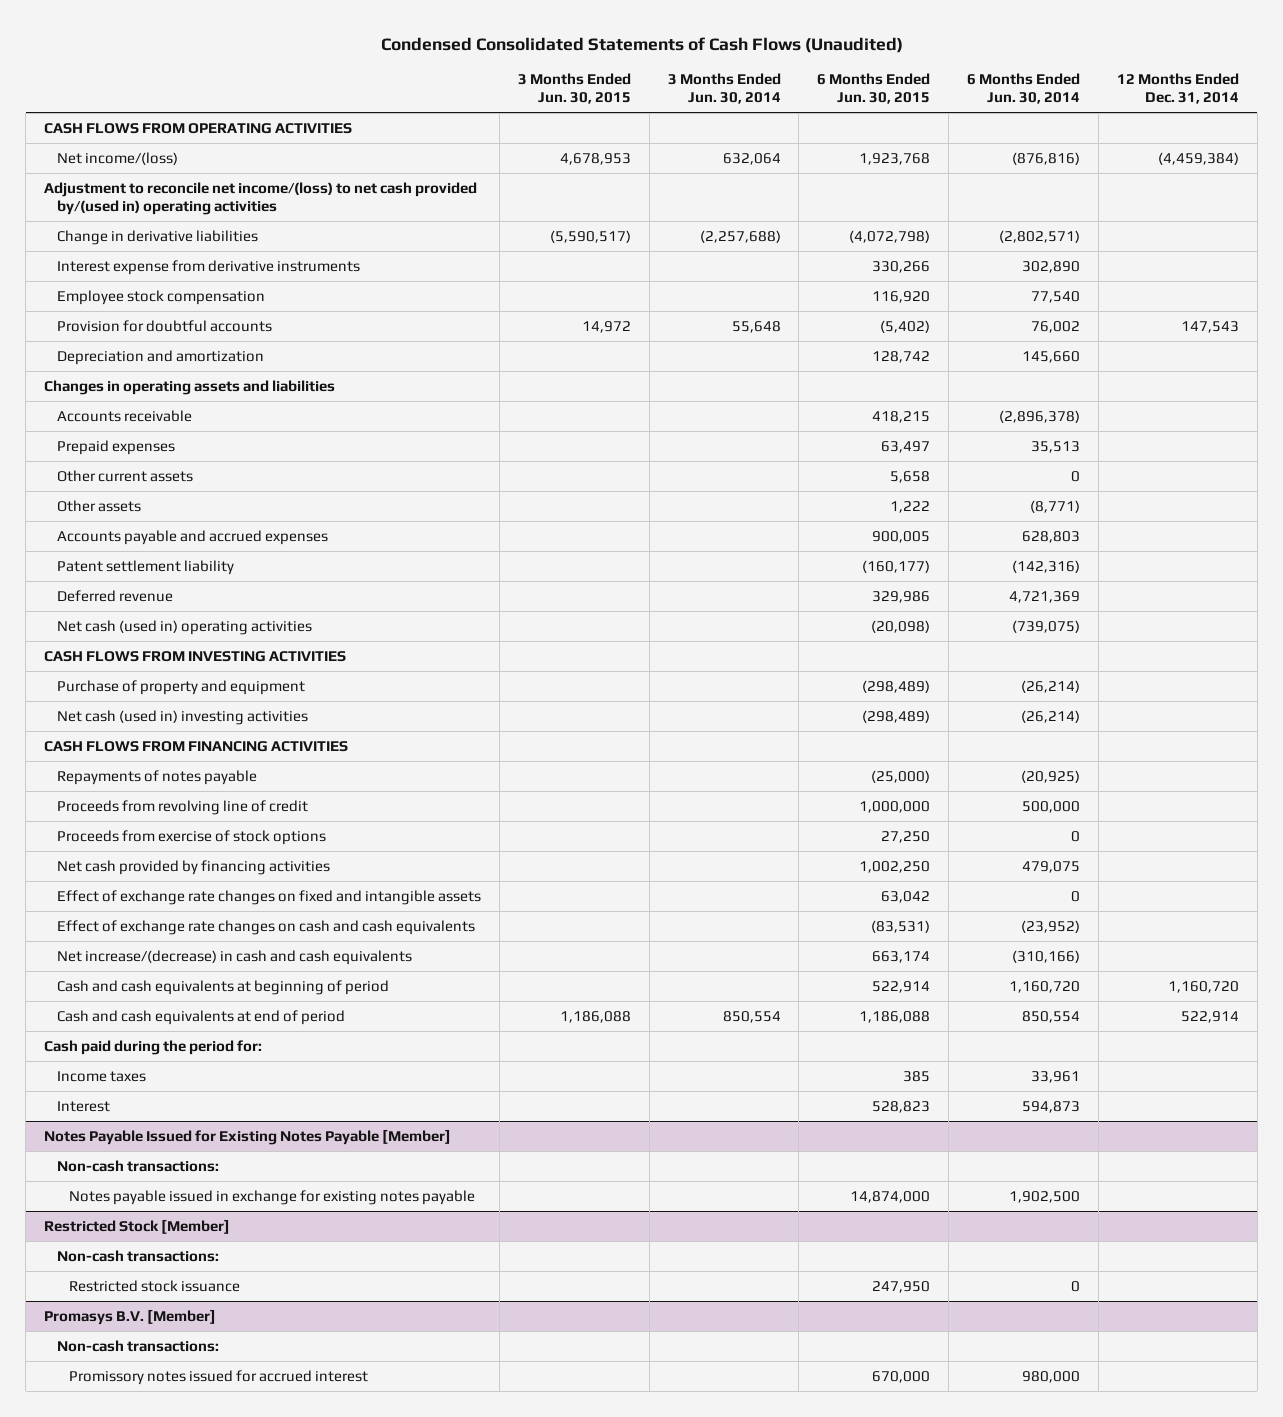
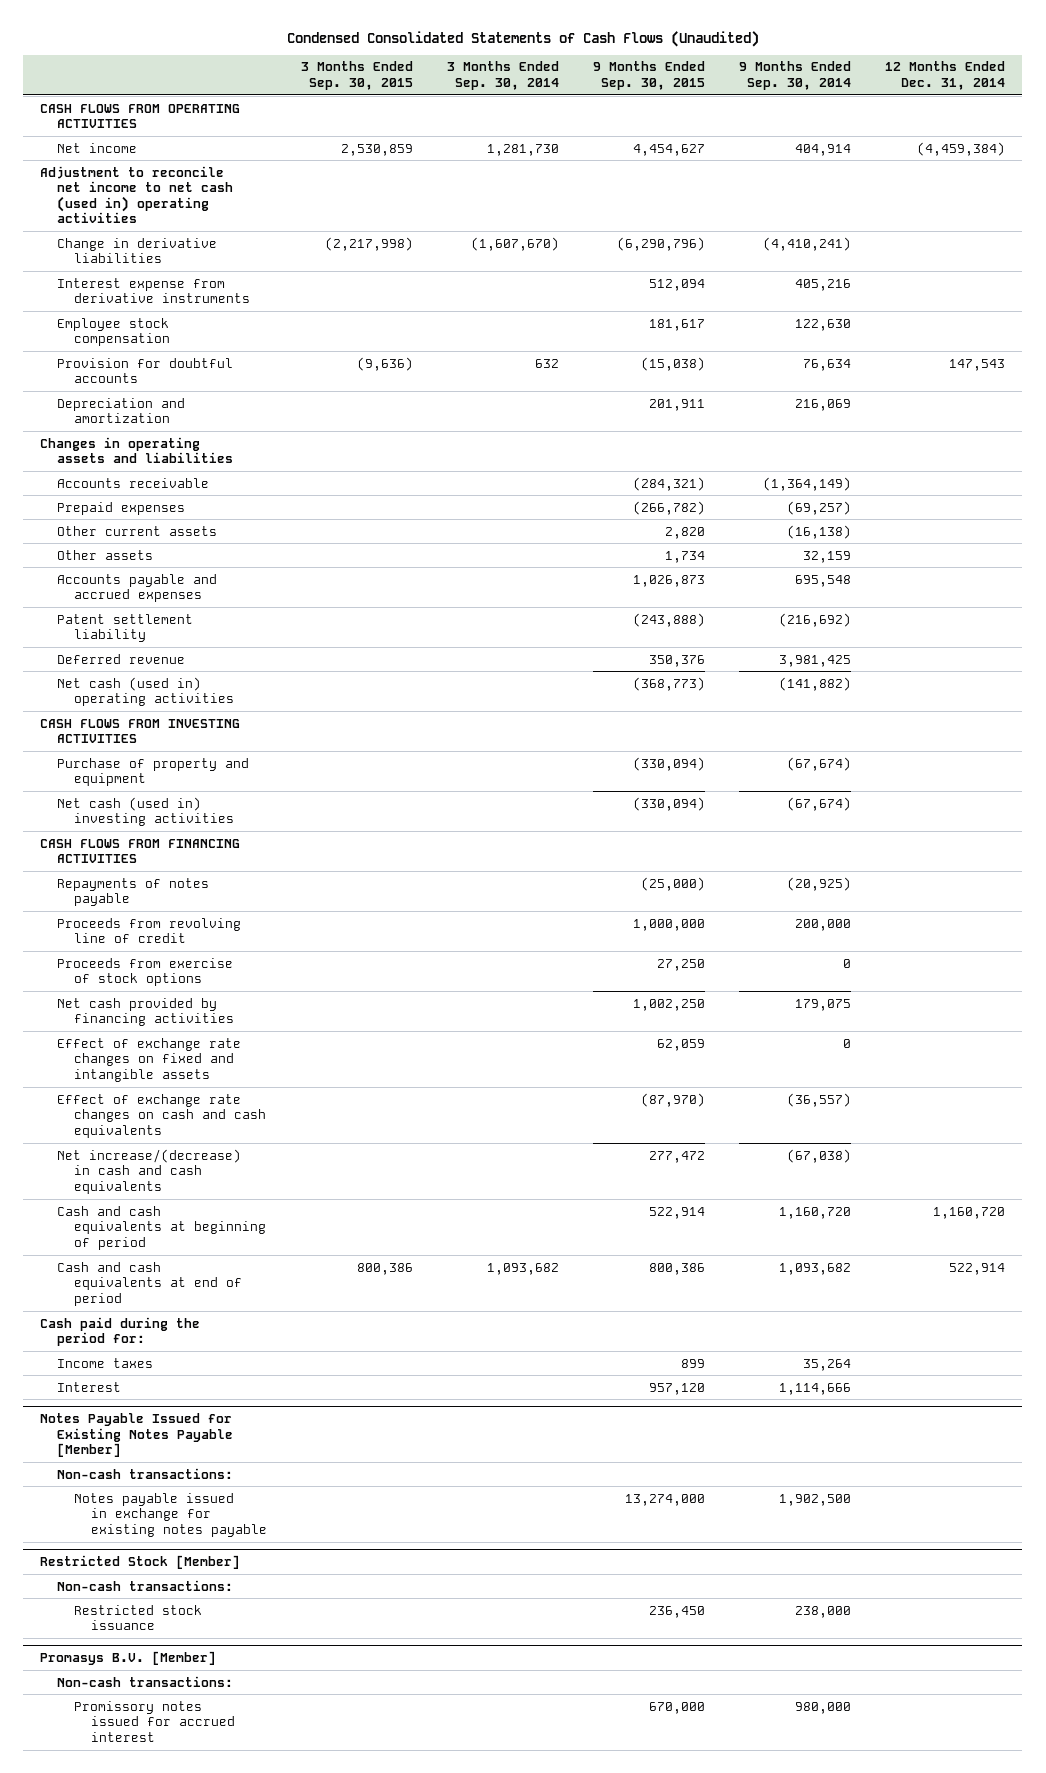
- | 3 Months Ended Jun. 30, 2015 | 3 Months Ended Jun. 30, 2014 | 6 Months Ended Jun. 30, 2015 | 6 Months Ended Jun. 30, 2014 | 12 Months Ended Dec. 31, 2014
+ | 3 Months Ended Sep. 30, 2015 | 3 Months Ended Sep. 30, 2014 | 9 Months Ended Sep. 30, 2015 | 9 Months Ended Sep. 30, 2014 | 12 Months Ended Dec. 31, 2014
- Net income/(loss) | 4,678,953 | 632,064 | 1,923,768 | (876,816) | (4,459,384)
- Adjustment to reconcile net income/(loss) to net cash provided by/(used in) operating activities
+ Net income | 2,530,859 | 1,281,730 | 4,454,627 | 404,914 | (4,459,384)
+ Adjustment to reconcile net income to net cash (used in) operating activities

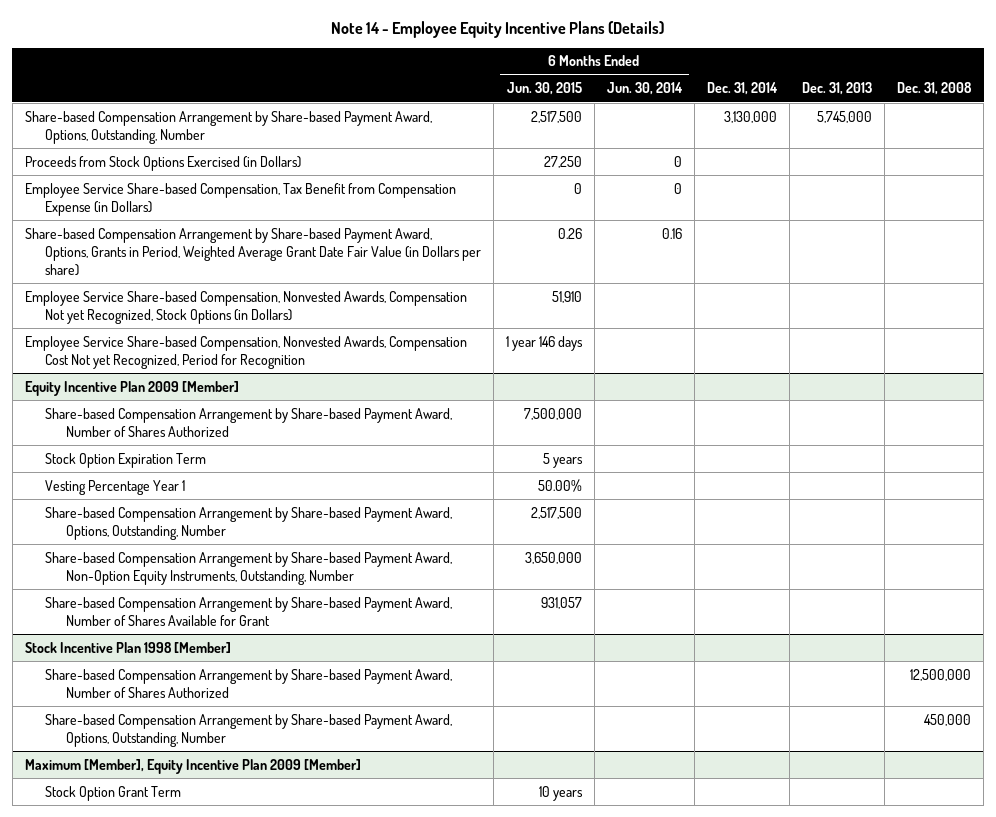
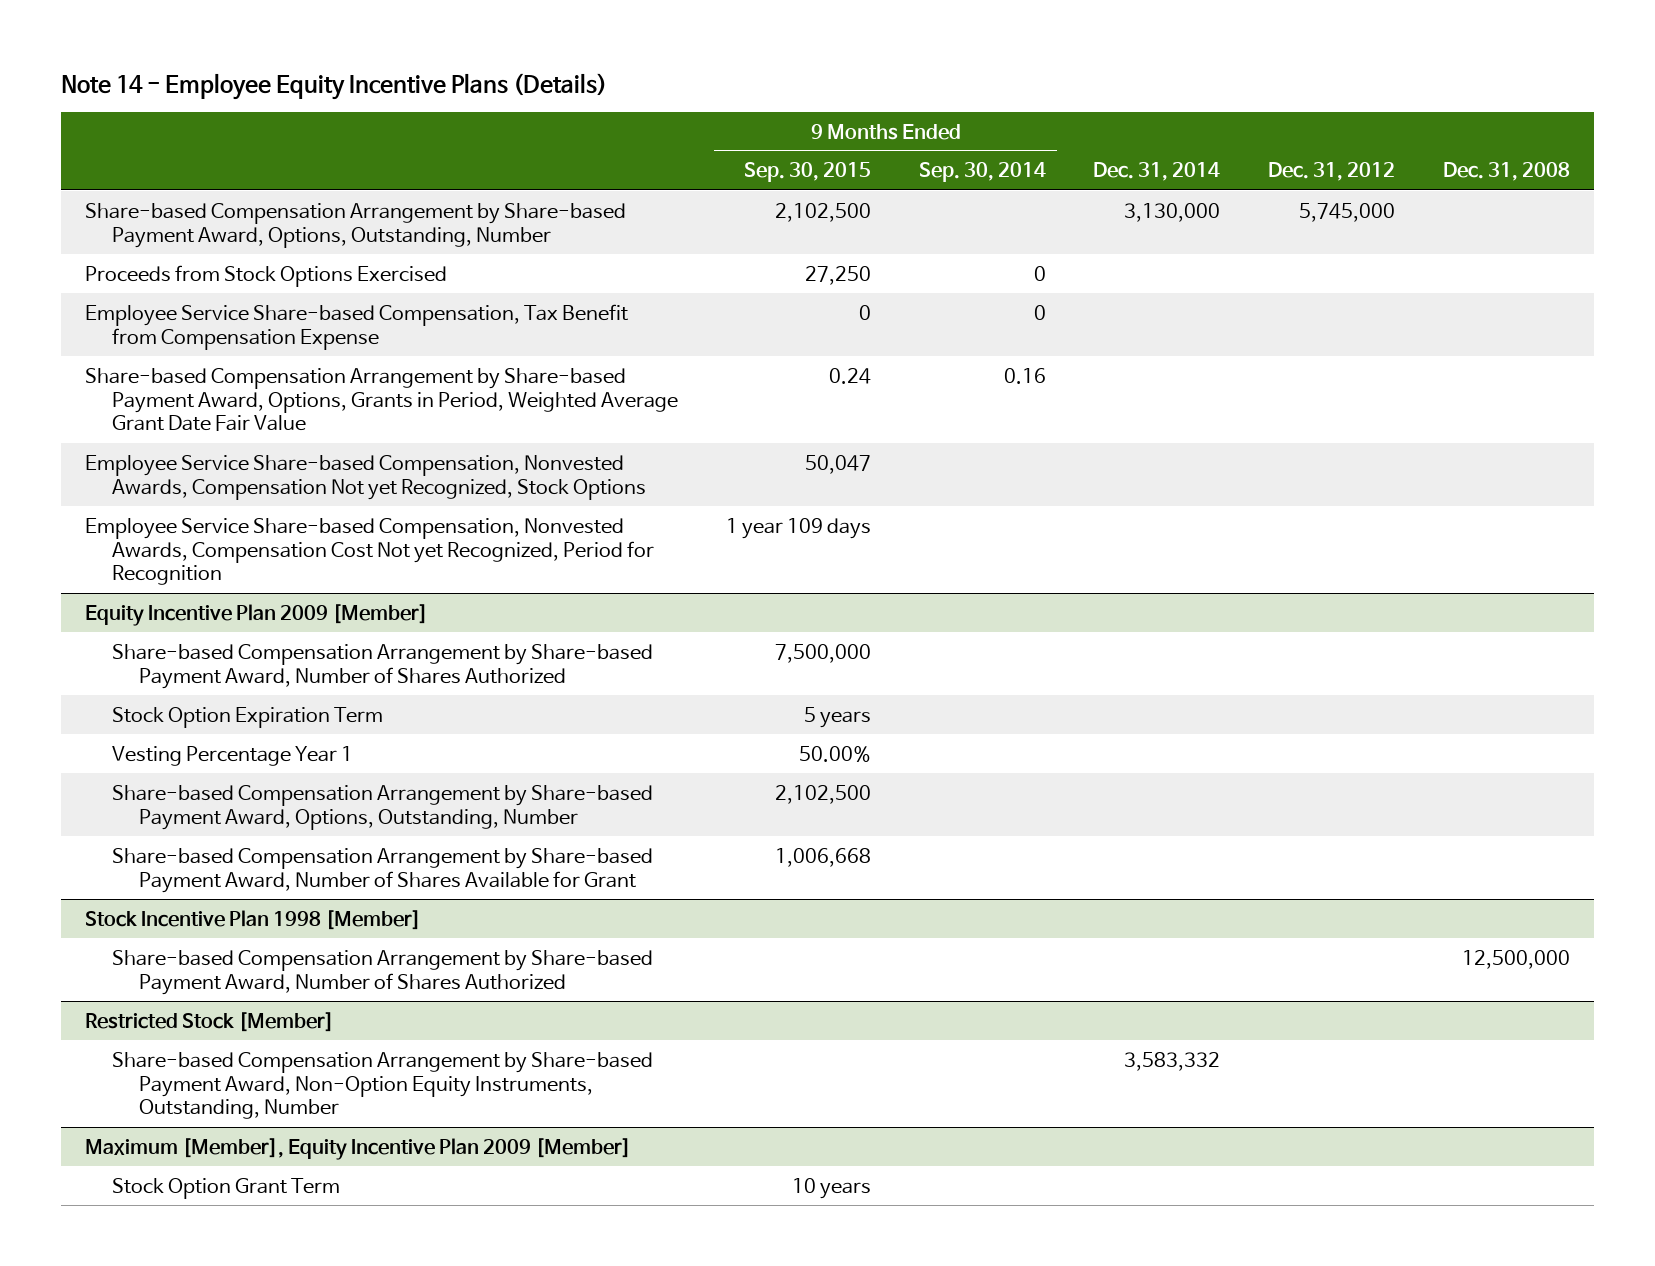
- | 6 Months Ended Jun. 30, 2015 | 6 Months Ended Jun. 30, 2014 | Dec. 31, 2014 | Dec. 31, 2013 | Dec. 31, 2008
+ | 9 Months Ended Sep. 30, 2015 | 9 Months Ended Sep. 30, 2014 | Dec. 31, 2014 | Dec. 31, 2012 | Dec. 31, 2008
- Proceeds from Stock Options Exercised (in Dollars) | 27,250 | 0 | | |
- Employee Service Share-based Compensation, Tax Benefit from Compensation Expense (in Dollars) | 0 | 0 | | |
- Share-based Compensation Arrangement by Share-based Payment Award, Options, Grants in Period, Weighted Average Grant Date Fair Value (in Dollars per share) | 0.26 | 0.16 | | |
- Employee Service Share-based Compensation, Nonvested Awards, Compensation Not yet Recognized, Stock Options (in Dollars) | 51,910 | | | |
+ Proceeds from Stock Options Exercised | 27,250 | 0 | | |
+ Employee Service Share-based Compensation, Tax Benefit from Compensation Expense | 0 | 0 | | |
+ Share-based Compensation Arrangement by Share-based Payment Award, Options, Grants in Period, Weighted Average Grant Date Fair Value | 0.24 | 0.16 | | |
+ Employee Service Share-based Compensation, Nonvested Awards, Compensation Not yet Recognized, Stock Options | 50,047 | | | |
@ Equity Incentive Plan 2009 [Member]
- Share-based Compensation Arrangement by Share-based Payment Award, Non-Option Equity Instruments, Outstanding, Number | 3,650,000 | | | |
@ Stock Incentive Plan 1998 [Member]
- Share-based Compensation Arrangement by Share-based Payment Award, Options, Outstanding, Number | | | | | 450,000
+ Restricted Stock [Member]
+ Share-based Compensation Arrangement by Share-based Payment Award, Non-Option Equity Instruments, Outstanding, Number | | | 3,583,332 | |

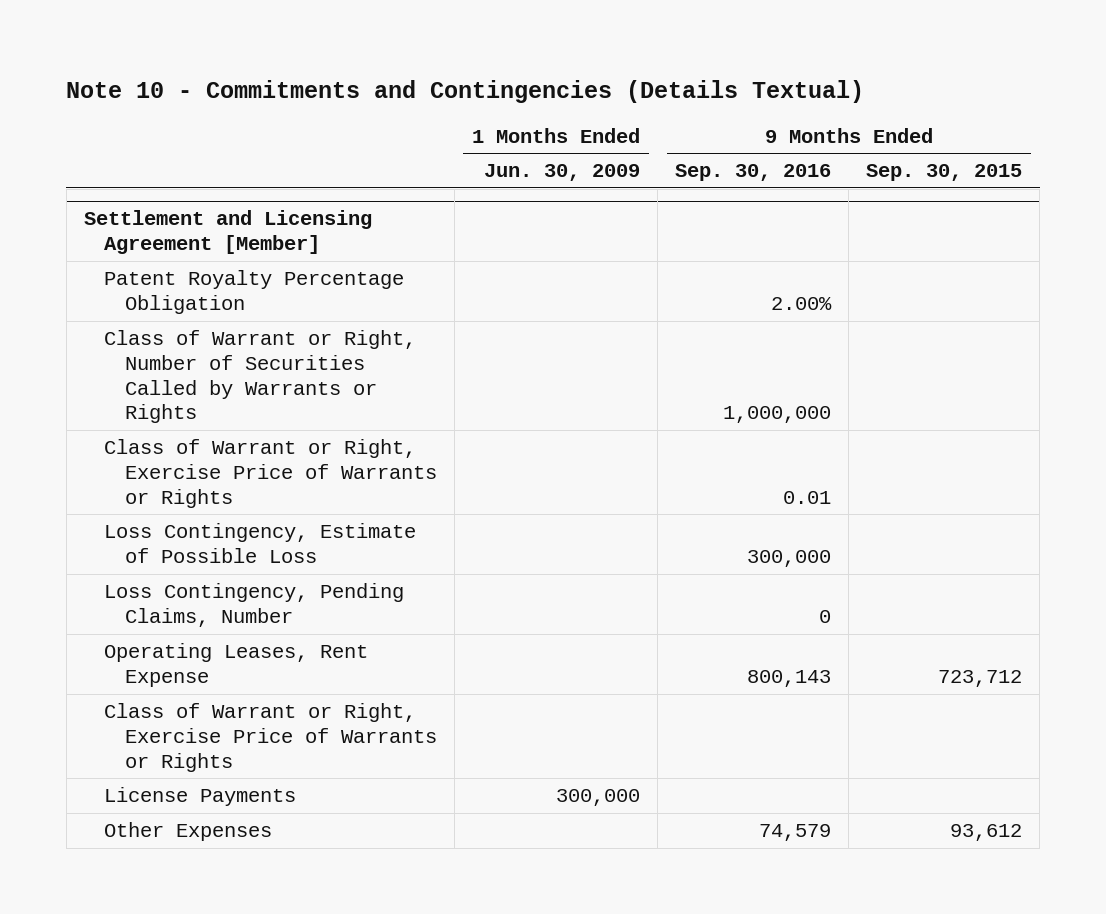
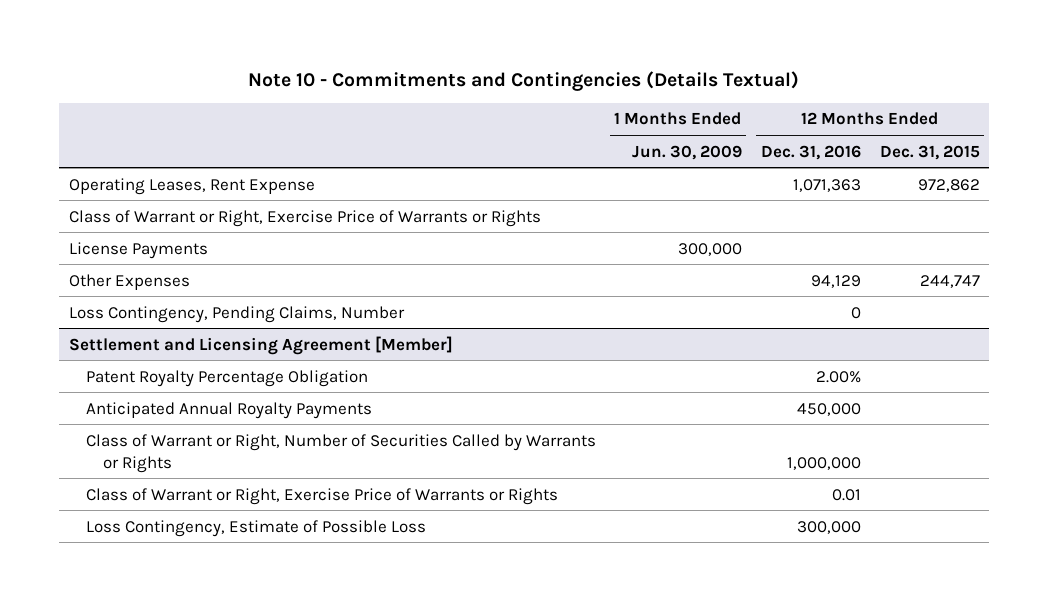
- | 1 Months Ended Jun. 30, 2009 | 9 Months Ended Sep. 30, 2016 | 9 Months Ended Sep. 30, 2015
+ | 1 Months Ended Jun. 30, 2009 | 12 Months Ended Dec. 31, 2016 | 12 Months Ended Dec. 31, 2015
+ Operating Leases, Rent Expense | | 1,071,363 | 972,862
+ Class of Warrant or Right, Exercise Price of Warrants or Rights
+ License Payments | 300,000 | |
+ Other Expenses | | 94,129 | 244,747
+ Loss Contingency, Pending Claims, Number | | 0 |
@ Settlement and Licensing Agreement [Member]
+ Anticipated Annual Royalty Payments | | 450,000 |
- Loss Contingency, Pending Claims, Number | | 0 |
- Operating Leases, Rent Expense | | 800,143 | 723,712
- Class of Warrant or Right, Exercise Price of Warrants or Rights
- License Payments | 300,000 | |
- Other Expenses | | 74,579 | 93,612

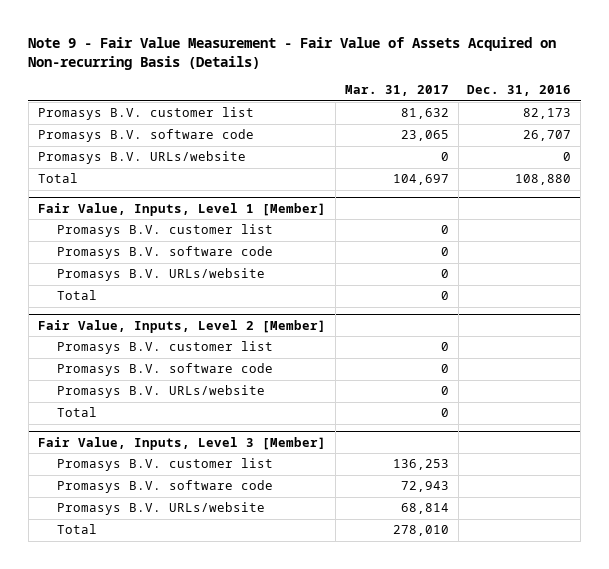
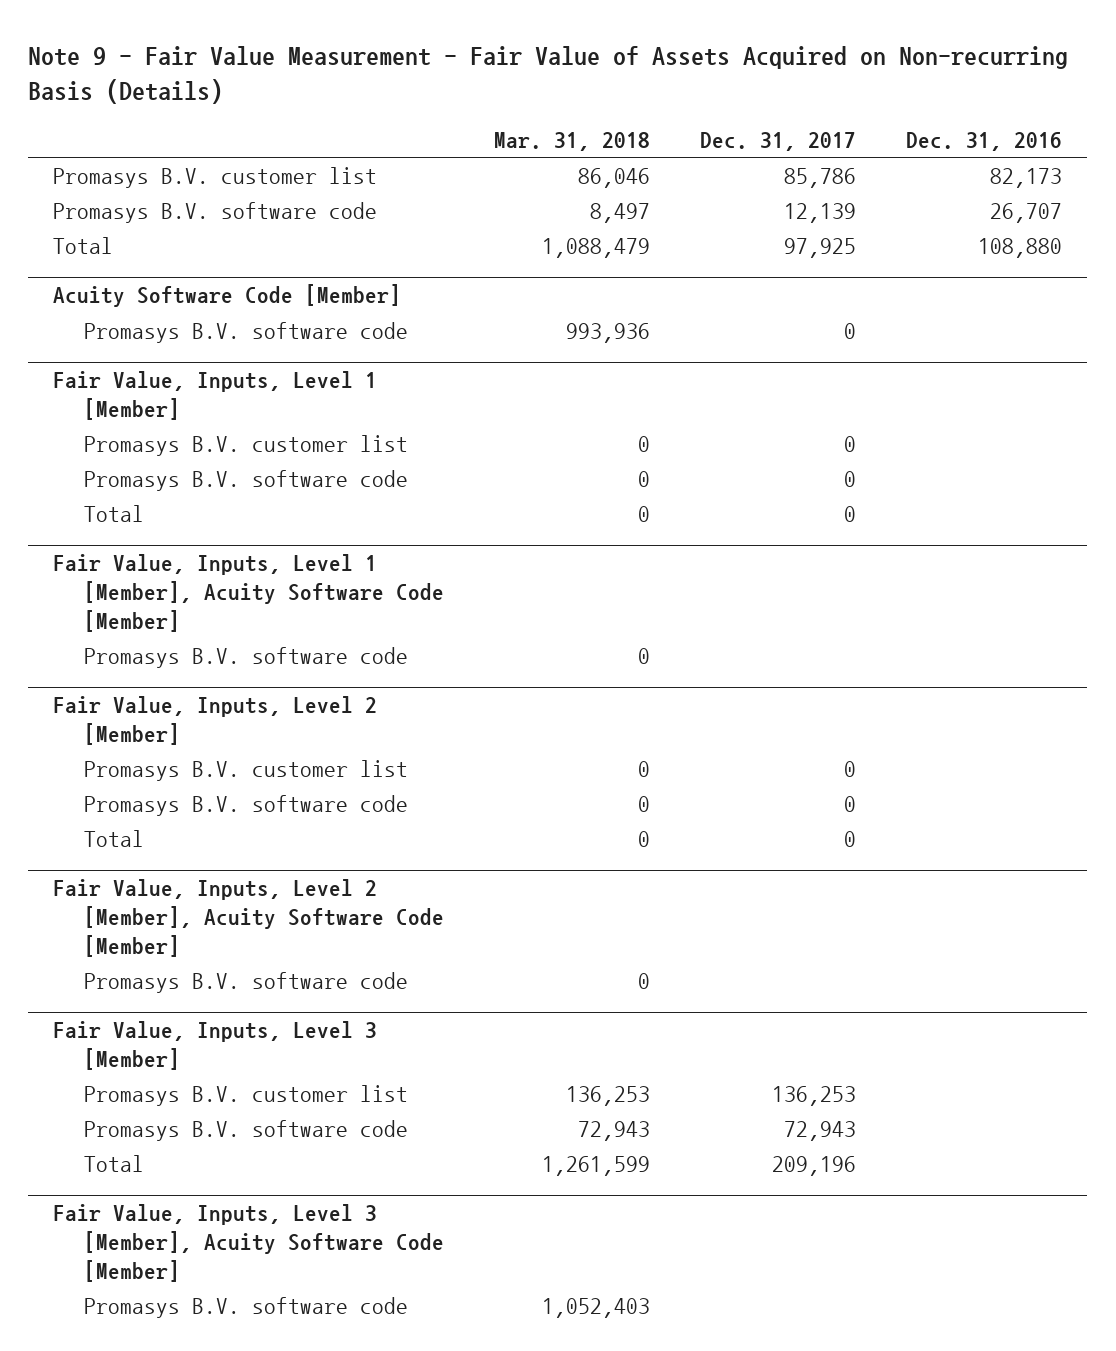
- | Mar. 31, 2017 | Dec. 31, 2016
+ | Mar. 31, 2018 | Dec. 31, 2017 | Dec. 31, 2016
- Promasys B.V. URLs/website | 0 | 0
+ Acuity Software Code [Member]
+ Promasys B.V. software code | 993,936 | 0 |
@ Fair Value, Inputs, Level 1 [Member]
- Promasys B.V. URLs/website | 0 |
+ Fair Value, Inputs, Level 1 [Member], Acuity Software Code [Member]
+ Promasys B.V. software code | 0 | |
@ Fair Value, Inputs, Level 2 [Member]
- Promasys B.V. URLs/website | 0 |
+ Fair Value, Inputs, Level 2 [Member], Acuity Software Code [Member]
+ Promasys B.V. software code | 0 | |
@ Fair Value, Inputs, Level 3 [Member]
- Promasys B.V. URLs/website | 68,814 |
+ Fair Value, Inputs, Level 3 [Member], Acuity Software Code [Member]
+ Promasys B.V. software code | 1,052,403 | |

